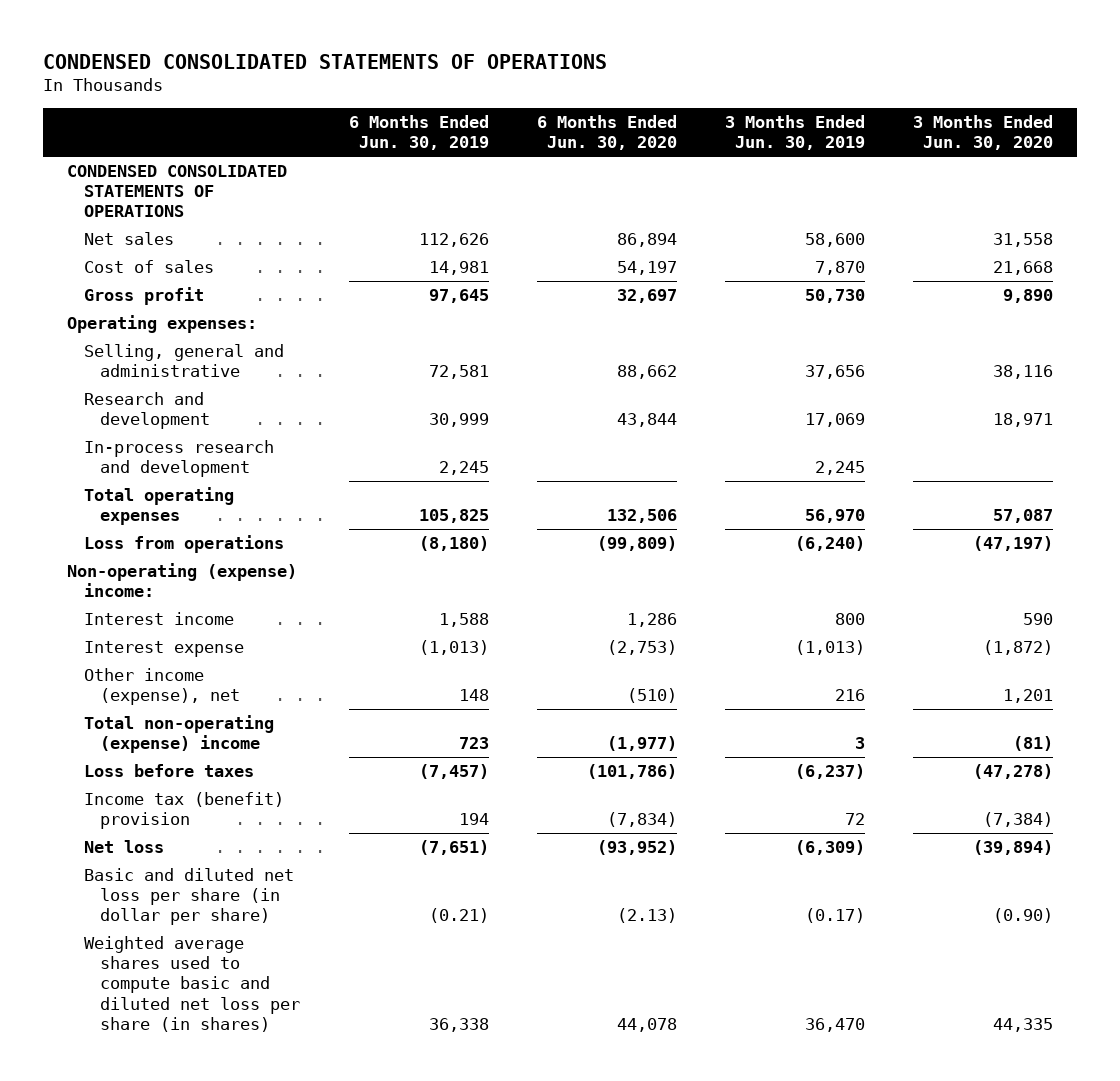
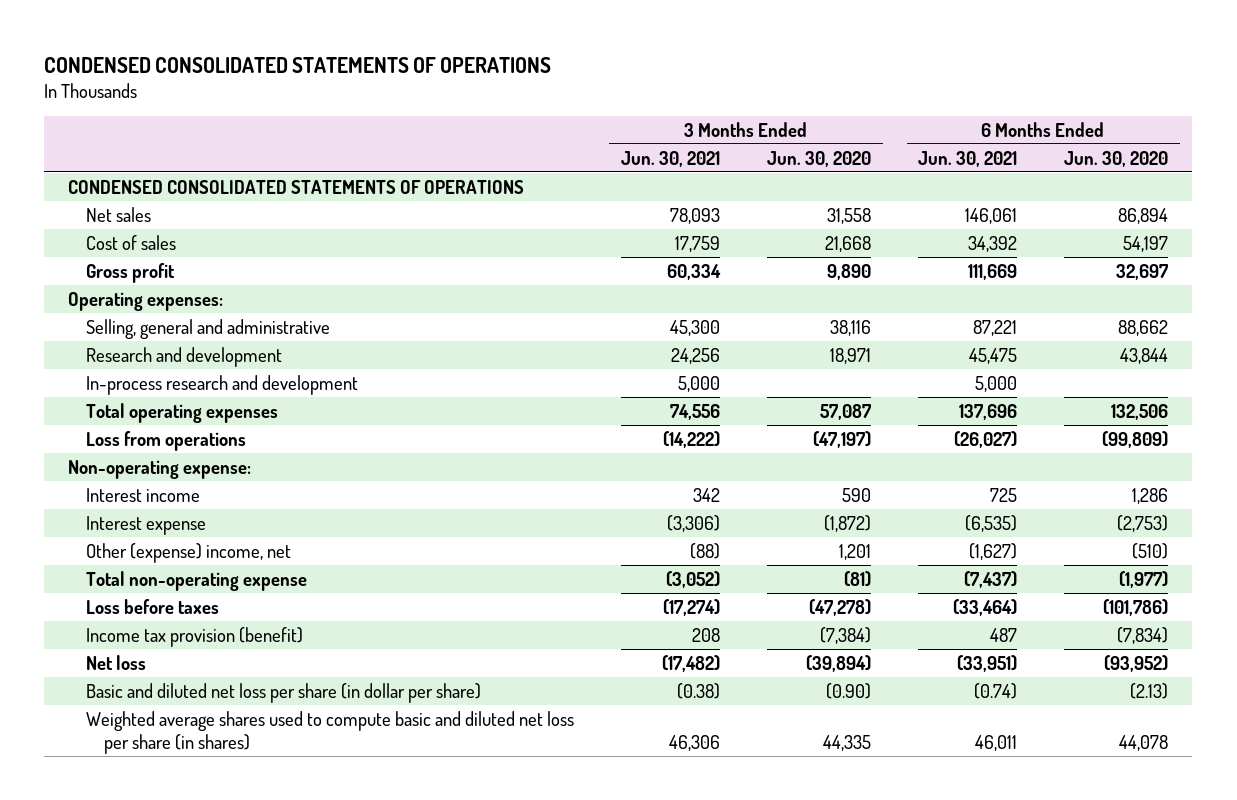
- | 6 Months Ended Jun. 30, 2019 | 6 Months Ended Jun. 30, 2020 | 3 Months Ended Jun. 30, 2019 | 3 Months Ended Jun. 30, 2020
+ | 3 Months Ended Jun. 30, 2021 | 3 Months Ended Jun. 30, 2020 | 6 Months Ended Jun. 30, 2021 | 6 Months Ended Jun. 30, 2020
- Non-operating (expense) income:
+ Non-operating expense:
- Other income (expense), net | 148 | (510) | 216 | 1,201
- Total non-operating (expense) income | 723 | (1,977) | 3 | (81)
+ Other (expense) income, net | (88) | 1,201 | (1,627) | (510)
+ Total non-operating expense | (3,052) | (81) | (7,437) | (1,977)
- Income tax (benefit) provision | 194 | (7,834) | 72 | (7,384)
+ Income tax provision (benefit) | 208 | (7,384) | 487 | (7,834)

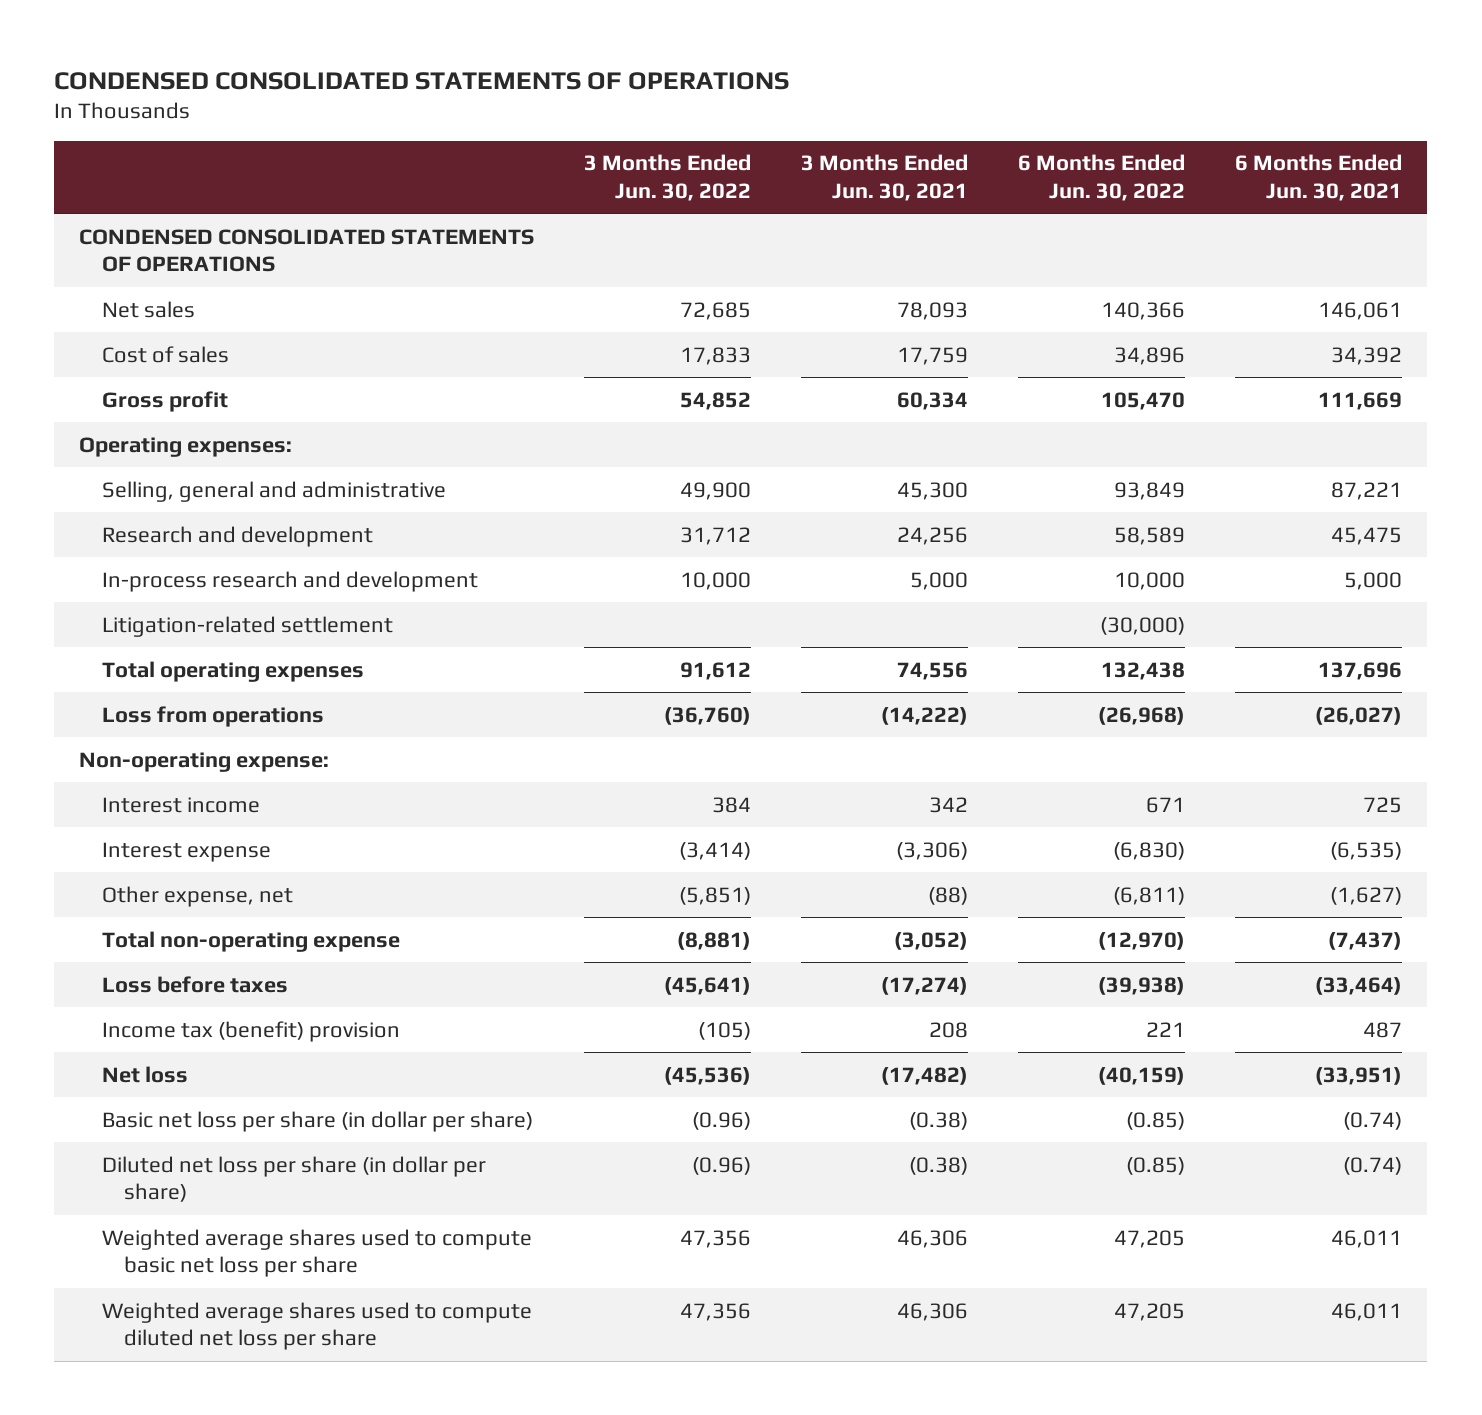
- | 3 Months Ended Jun. 30, 2021 | 3 Months Ended Jun. 30, 2020 | 6 Months Ended Jun. 30, 2021 | 6 Months Ended Jun. 30, 2020
+ | 3 Months Ended Jun. 30, 2022 | 3 Months Ended Jun. 30, 2021 | 6 Months Ended Jun. 30, 2022 | 6 Months Ended Jun. 30, 2021
+ Litigation-related settlement | | | (30,000) |
- Other (expense) income, net | (88) | 1,201 | (1,627) | (510)
+ Other expense, net | (5,851) | (88) | (6,811) | (1,627)
- Income tax provision (benefit) | 208 | (7,384) | 487 | (7,834)
+ Income tax (benefit) provision | (105) | 208 | 221 | 487
- Basic and diluted net loss per share (in dollar per share) | (0.38) | (0.90) | (0.74) | (2.13)
- Weighted average shares used to compute basic and diluted net loss per share (in shares) | 46,306 | 44,335 | 46,011 | 44,078
+ Basic net loss per share (in dollar per share) | (0.96) | (0.38) | (0.85) | (0.74)
+ Diluted net loss per share (in dollar per share) | (0.96) | (0.38) | (0.85) | (0.74)
+ Weighted average shares used to compute basic net loss per share | 47,356 | 46,306 | 47,205 | 46,011
+ Weighted average shares used to compute diluted net loss per share | 47,356 | 46,306 | 47,205 | 46,011

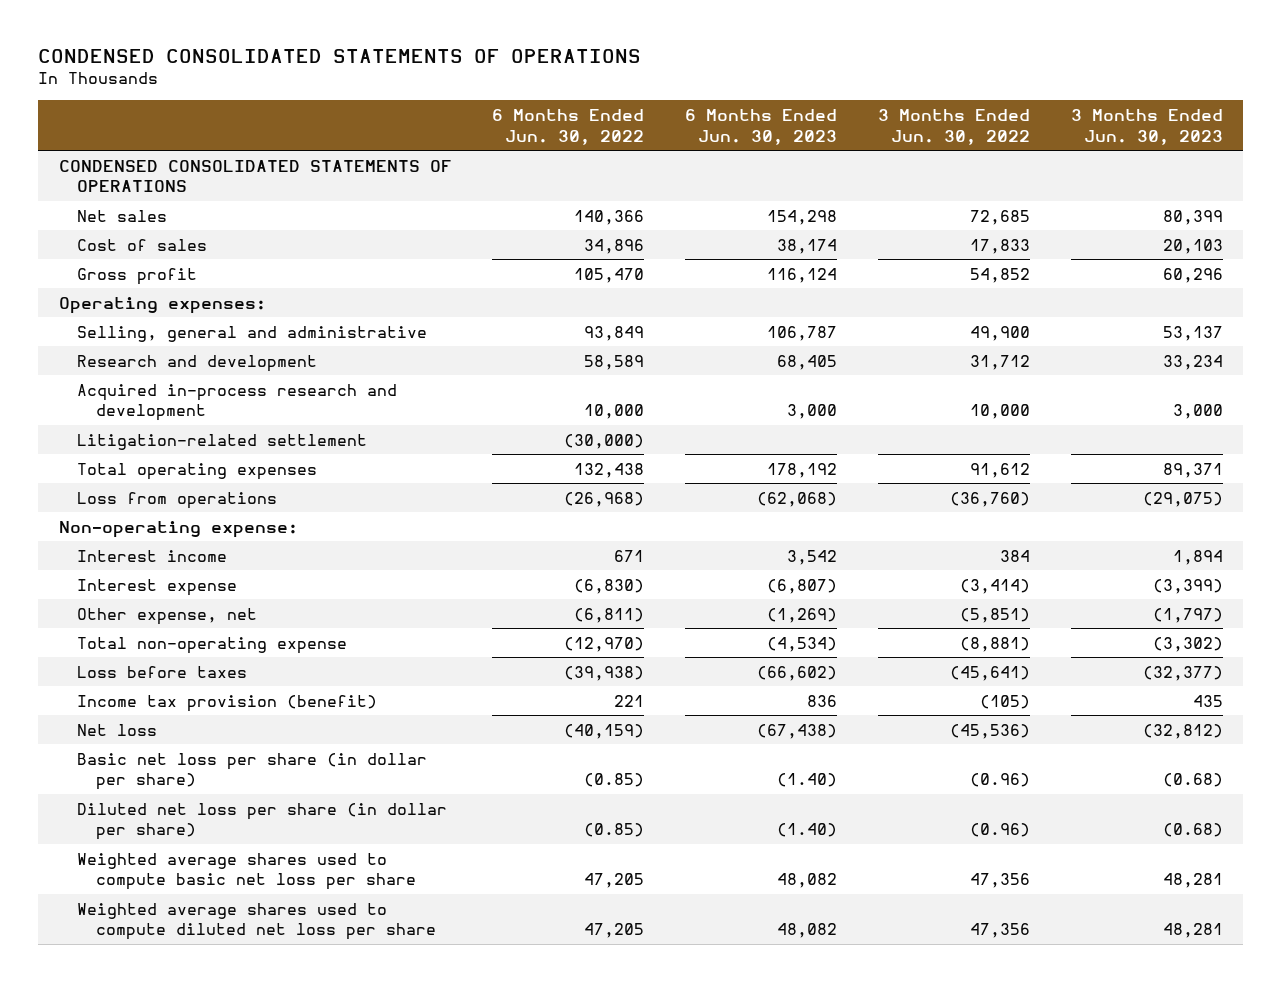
- | 3 Months Ended Jun. 30, 2022 | 3 Months Ended Jun. 30, 2021 | 6 Months Ended Jun. 30, 2022 | 6 Months Ended Jun. 30, 2021
+ | 6 Months Ended Jun. 30, 2022 | 6 Months Ended Jun. 30, 2023 | 3 Months Ended Jun. 30, 2022 | 3 Months Ended Jun. 30, 2023
- In-process research and development | 10,000 | 5,000 | 10,000 | 5,000
+ Acquired in-process research and development | 10,000 | 3,000 | 10,000 | 3,000
- Income tax (benefit) provision | (105) | 208 | 221 | 487
+ Income tax provision (benefit) | 221 | 836 | (105) | 435

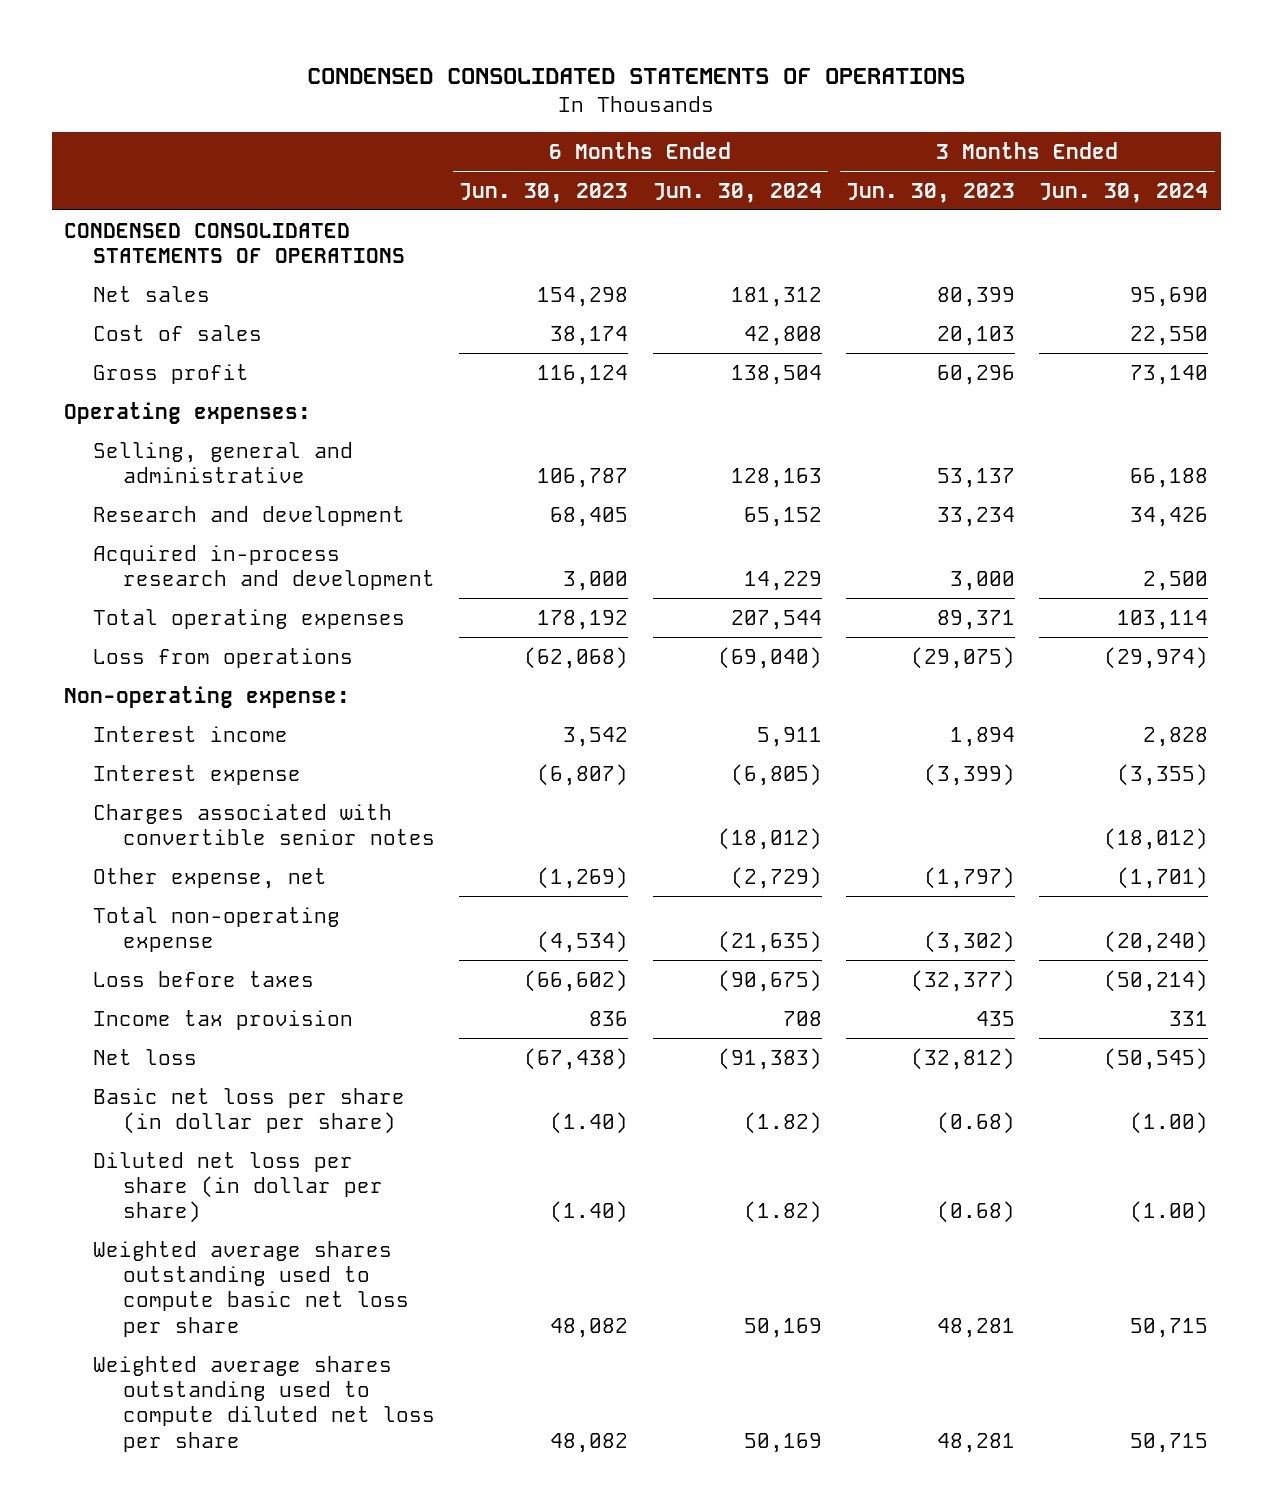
- | 6 Months Ended Jun. 30, 2022 | 6 Months Ended Jun. 30, 2023 | 3 Months Ended Jun. 30, 2022 | 3 Months Ended Jun. 30, 2023
+ | 6 Months Ended Jun. 30, 2023 | 6 Months Ended Jun. 30, 2024 | 3 Months Ended Jun. 30, 2023 | 3 Months Ended Jun. 30, 2024
- Litigation-related settlement | (30,000) | | |
+ Charges associated with convertible senior notes | | (18,012) | | (18,012)
- Income tax provision (benefit) | 221 | 836 | (105) | 435
+ Income tax provision | 836 | 708 | 435 | 331
- Weighted average shares used to compute basic net loss per share | 47,205 | 48,082 | 47,356 | 48,281
- Weighted average shares used to compute diluted net loss per share | 47,205 | 48,082 | 47,356 | 48,281
+ Weighted average shares outstanding used to compute basic net loss per share | 48,082 | 50,169 | 48,281 | 50,715
+ Weighted average shares outstanding used to compute diluted net loss per share | 48,082 | 50,169 | 48,281 | 50,715

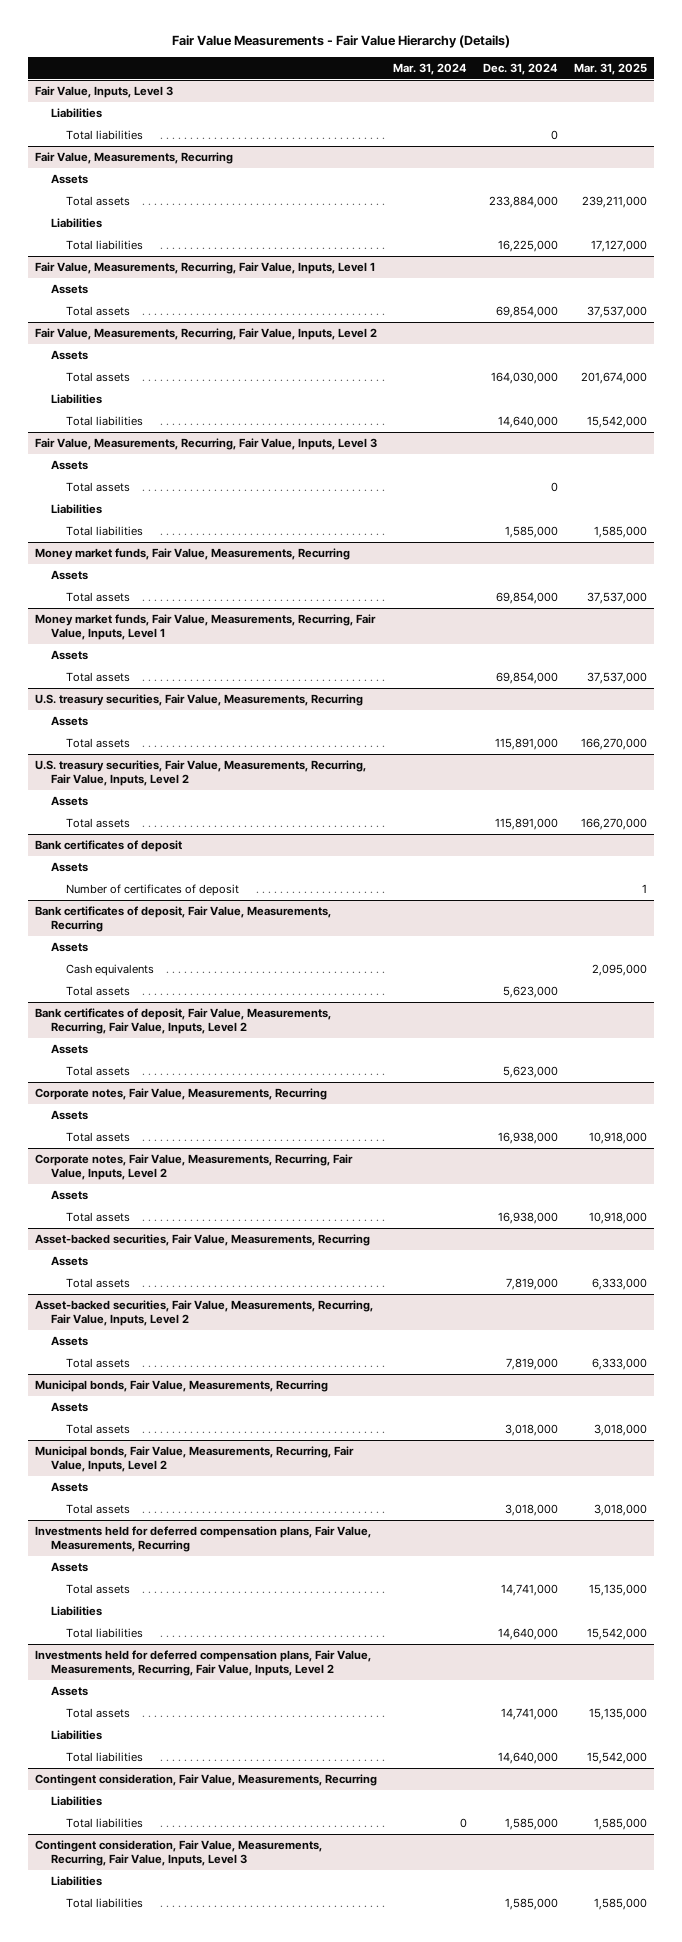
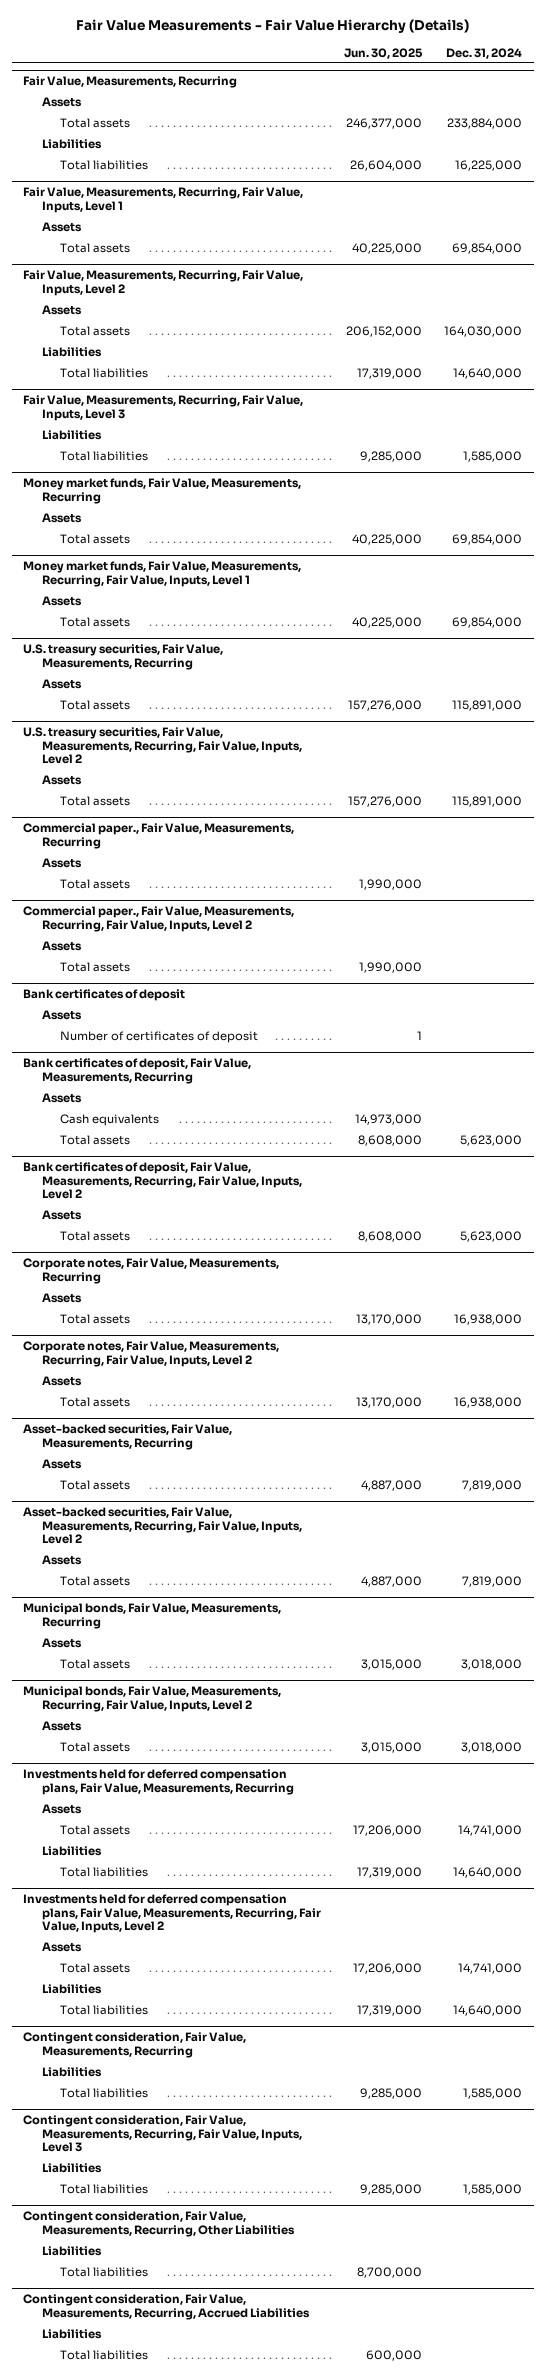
- | Mar. 31, 2024 | Dec. 31, 2024 | Mar. 31, 2025
+ | Jun. 30, 2025 | Dec. 31, 2024
- Fair Value, Inputs, Level 3
- Liabilities
- Total liabilities | | 0 |
@ Fair Value, Measurements, Recurring, Fair Value, Inputs, Level 3
- Assets
- Total assets | | 0 |
+ Commercial paper., Fair Value, Measurements, Recurring
+ Assets
+ Total assets | 1,990,000 |
+ Commercial paper., Fair Value, Measurements, Recurring, Fair Value, Inputs, Level 2
+ Assets
+ Total assets | 1,990,000 |
+ Contingent consideration, Fair Value, Measurements, Recurring, Other Liabilities
+ Liabilities
+ Total liabilities | 8,700,000 |
+ Contingent consideration, Fair Value, Measurements, Recurring, Accrued Liabilities
+ Liabilities
+ Total liabilities | 600,000 |

